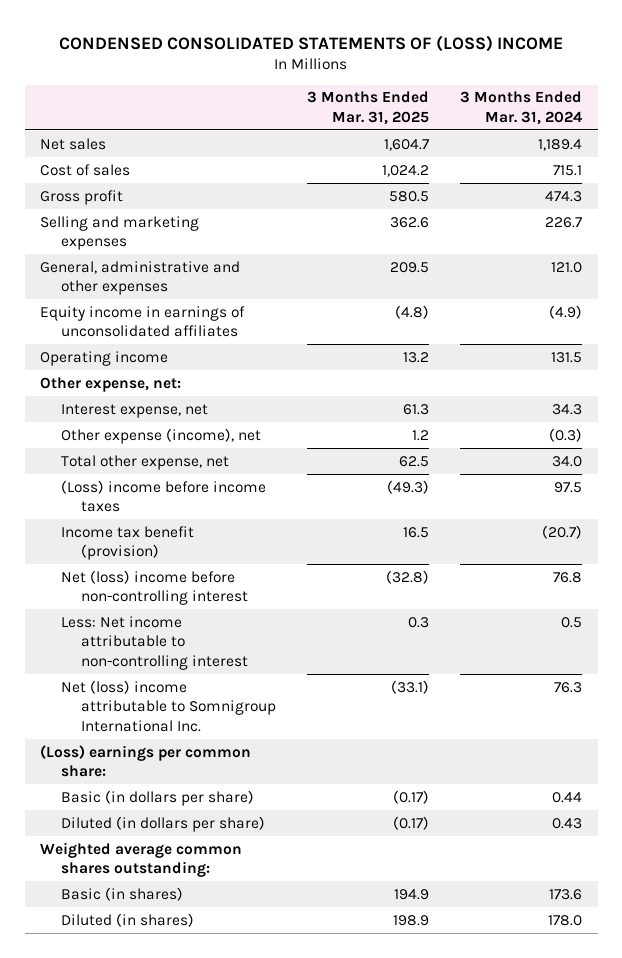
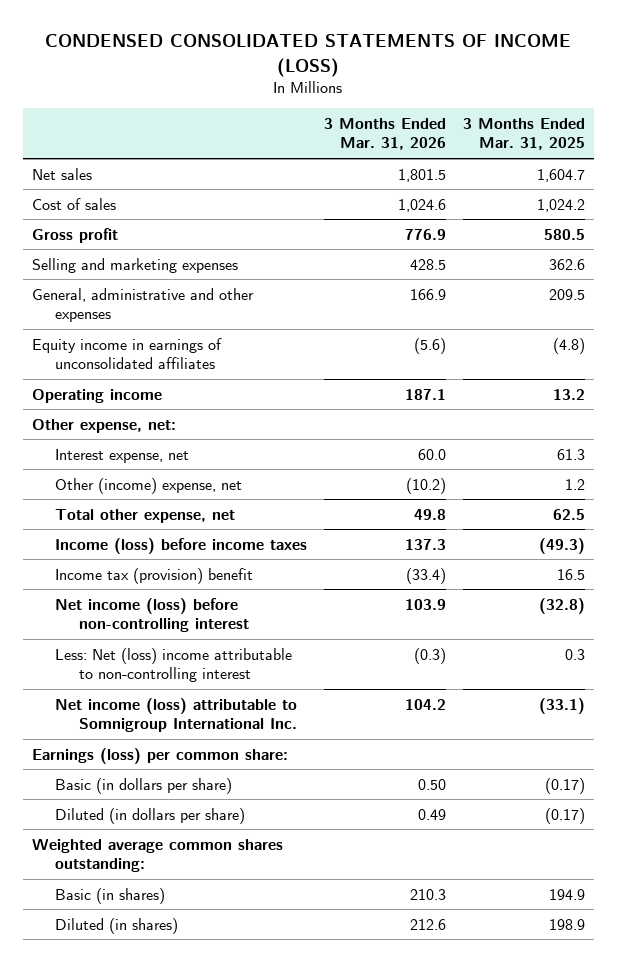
- CONDENSED CONSOLIDATED STATEMENTS OF (LOSS) INCOME
+ CONDENSED CONSOLIDATED STATEMENTS OF INCOME (LOSS)
- | 3 Months Ended Mar. 31, 2025 | 3 Months Ended Mar. 31, 2024
+ | 3 Months Ended Mar. 31, 2026 | 3 Months Ended Mar. 31, 2025
- Other expense (income), net | 1.2 | (0.3)
+ Other (income) expense, net | (10.2) | 1.2
- (Loss) income before income taxes | (49.3) | 97.5
- Income tax benefit (provision) | 16.5 | (20.7)
- Net (loss) income before non-controlling interest | (32.8) | 76.8
- Less: Net income attributable to non-controlling interest | 0.3 | 0.5
- Net (loss) income attributable to Somnigroup International Inc. | (33.1) | 76.3
- (Loss) earnings per common share:
+ Income (loss) before income taxes | 137.3 | (49.3)
+ Income tax (provision) benefit | (33.4) | 16.5
+ Net income (loss) before non-controlling interest | 103.9 | (32.8)
+ Less: Net (loss) income attributable to non-controlling interest | (0.3) | 0.3
+ Net income (loss) attributable to Somnigroup International Inc. | 104.2 | (33.1)
+ Earnings (loss) per common share:

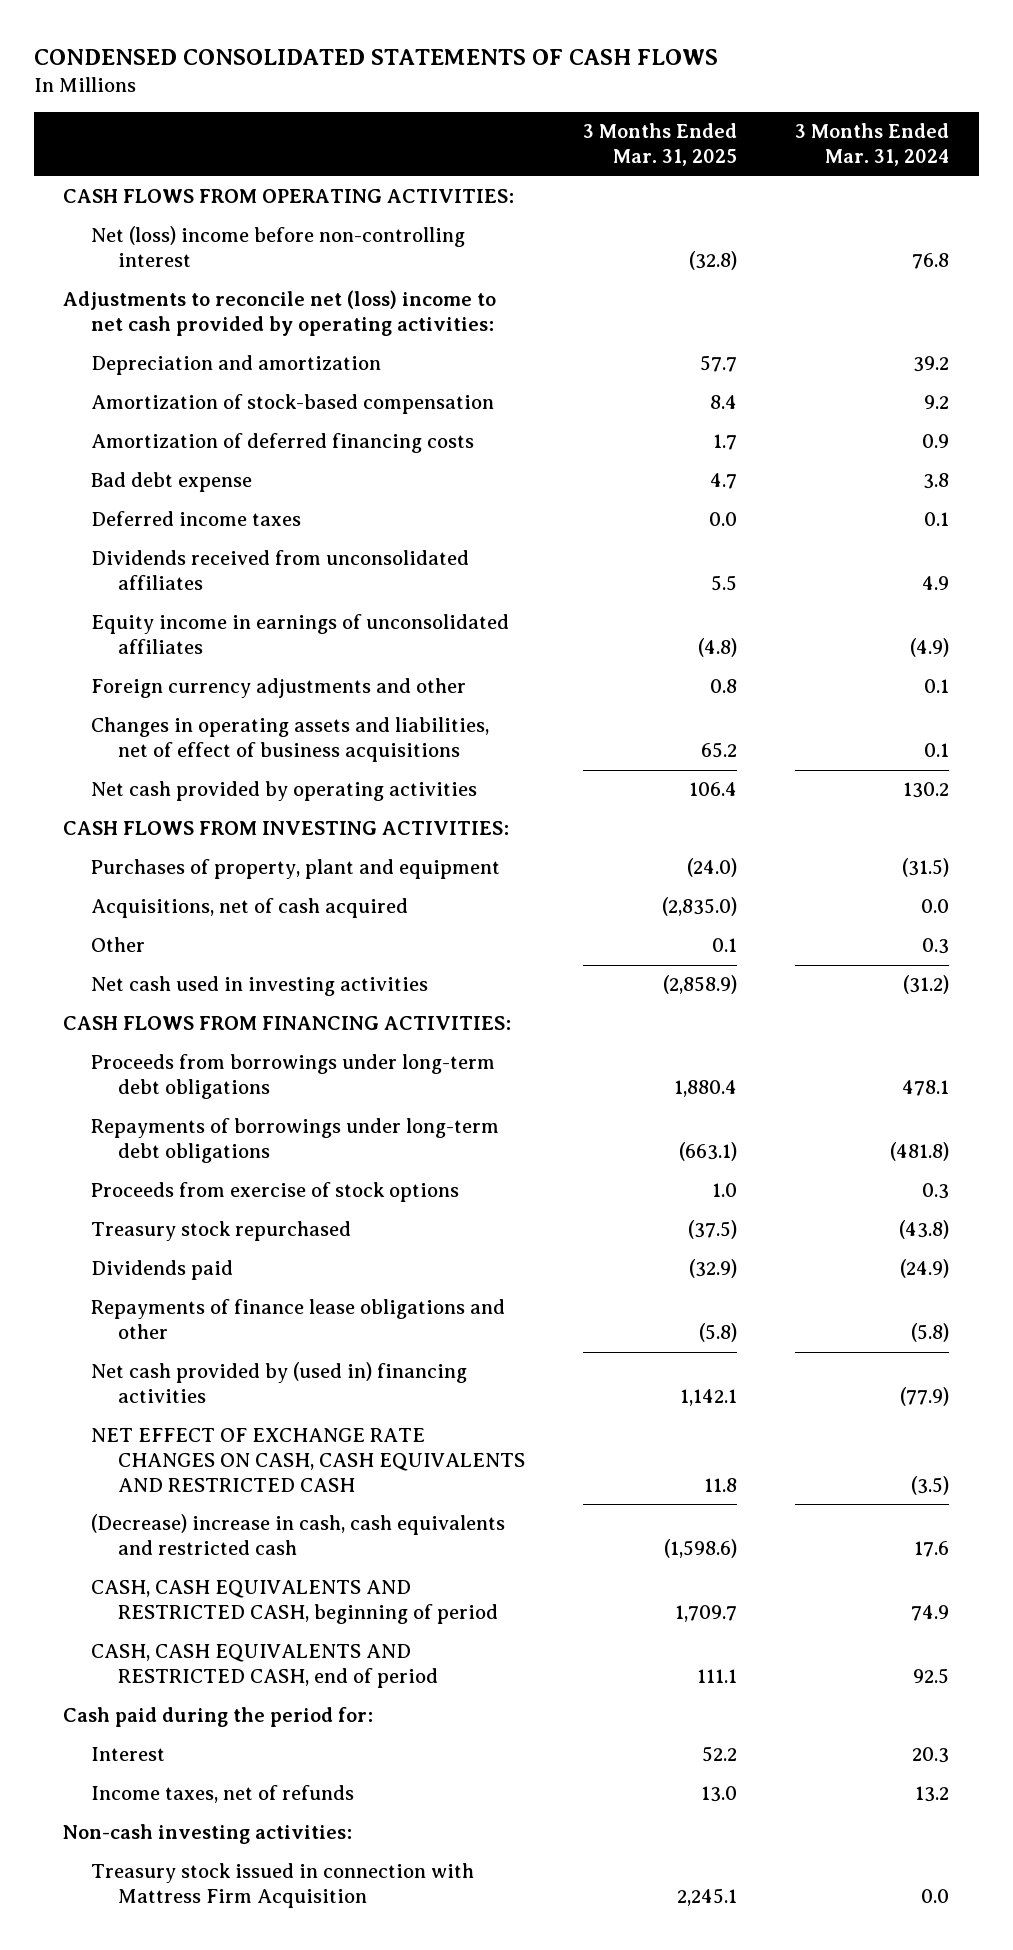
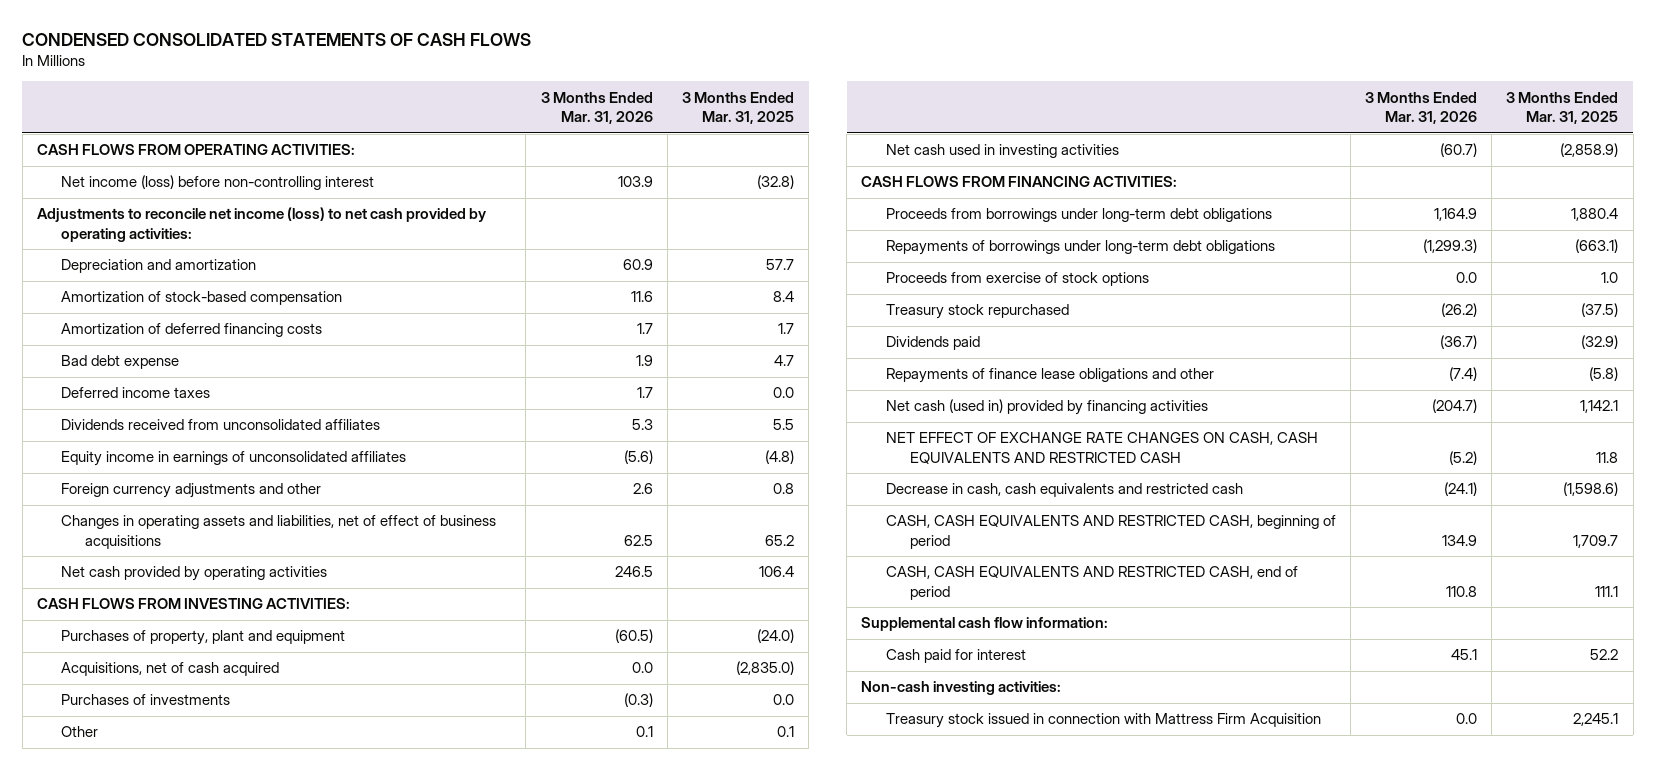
- | 3 Months Ended Mar. 31, 2025 | 3 Months Ended Mar. 31, 2024
+ | 3 Months Ended Mar. 31, 2026 | 3 Months Ended Mar. 31, 2025
- Net (loss) income before non-controlling interest | (32.8) | 76.8
- Adjustments to reconcile net (loss) income to net cash provided by operating activities:
+ Net income (loss) before non-controlling interest | 103.9 | (32.8)
+ Adjustments to reconcile net income (loss) to net cash provided by operating activities:
+ Purchases of investments | (0.3) | 0.0
- Net cash provided by (used in) financing activities | 1,142.1 | (77.9)
+ Net cash (used in) provided by financing activities | (204.7) | 1,142.1
- (Decrease) increase in cash, cash equivalents and restricted cash | (1,598.6) | 17.6
+ Decrease in cash, cash equivalents and restricted cash | (24.1) | (1,598.6)
- Cash paid during the period for:
- Interest | 52.2 | 20.3
- Income taxes, net of refunds | 13.0 | 13.2
+ Supplemental cash flow information:
+ Cash paid for interest | 45.1 | 52.2

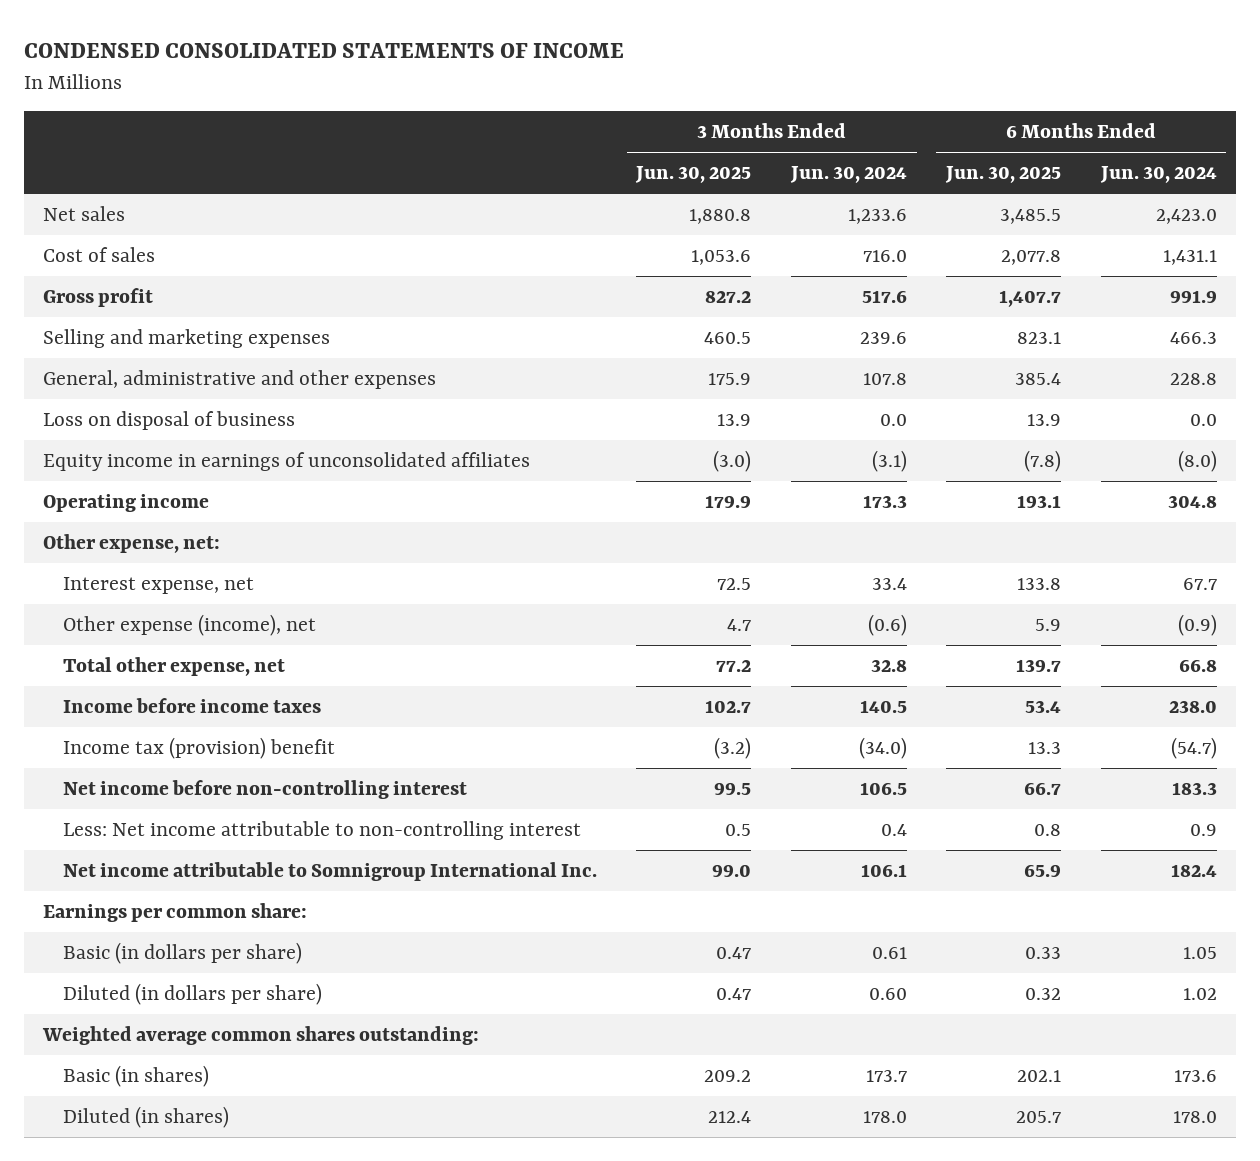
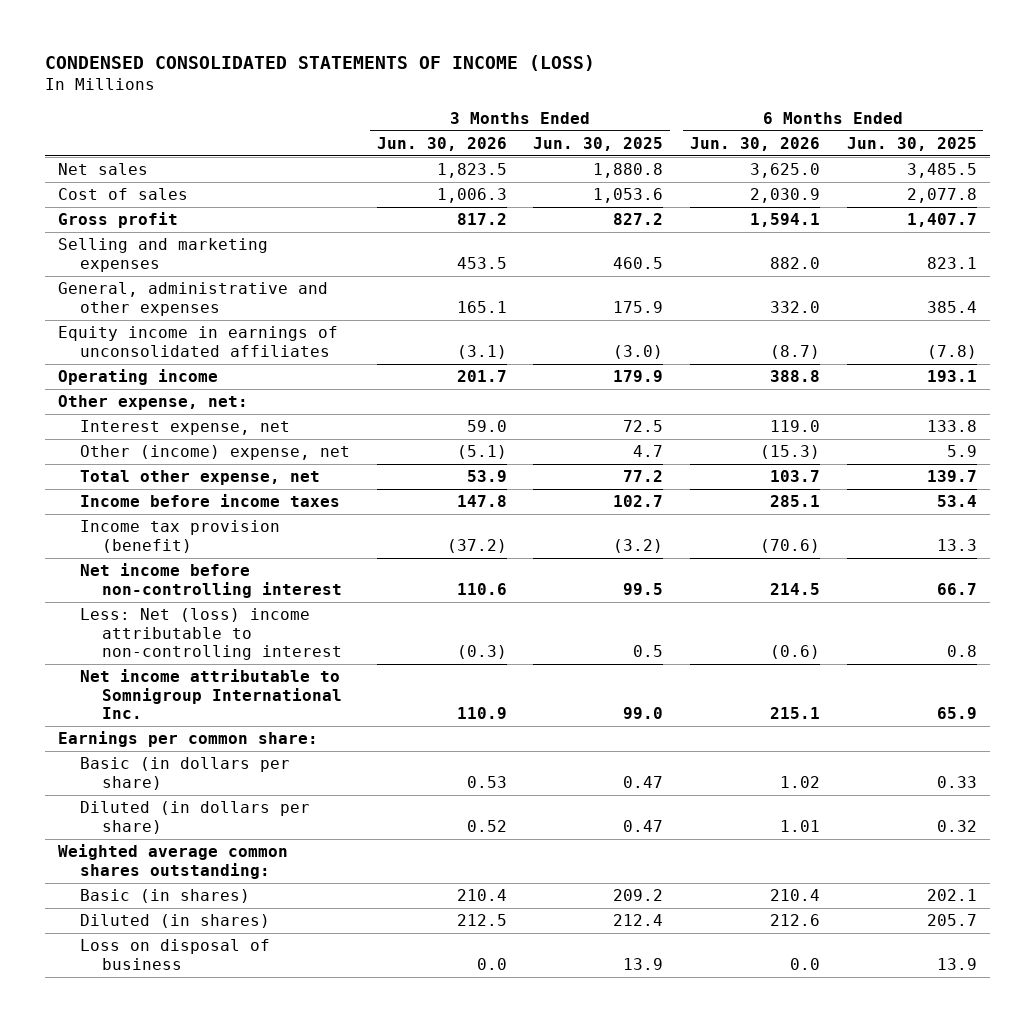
- CONDENSED CONSOLIDATED STATEMENTS OF INCOME
+ CONDENSED CONSOLIDATED STATEMENTS OF INCOME (LOSS)
- | 3 Months Ended Jun. 30, 2025 | 3 Months Ended Jun. 30, 2024 | 6 Months Ended Jun. 30, 2025 | 6 Months Ended Jun. 30, 2024
+ | 3 Months Ended Jun. 30, 2026 | 3 Months Ended Jun. 30, 2025 | 6 Months Ended Jun. 30, 2026 | 6 Months Ended Jun. 30, 2025
- Other expense (income), net | 4.7 | (0.6) | 5.9 | (0.9)
+ Other (income) expense, net | (5.1) | 4.7 | (15.3) | 5.9
- Income tax (provision) benefit | (3.2) | (34.0) | 13.3 | (54.7)
+ Income tax provision (benefit) | (37.2) | (3.2) | (70.6) | 13.3
- Less: Net income attributable to non-controlling interest | 0.5 | 0.4 | 0.8 | 0.9
+ Less: Net (loss) income attributable to non-controlling interest | (0.3) | 0.5 | (0.6) | 0.8
moved down: Loss on disposal of business | 0.0 | 13.9 | 0.0 | 13.9

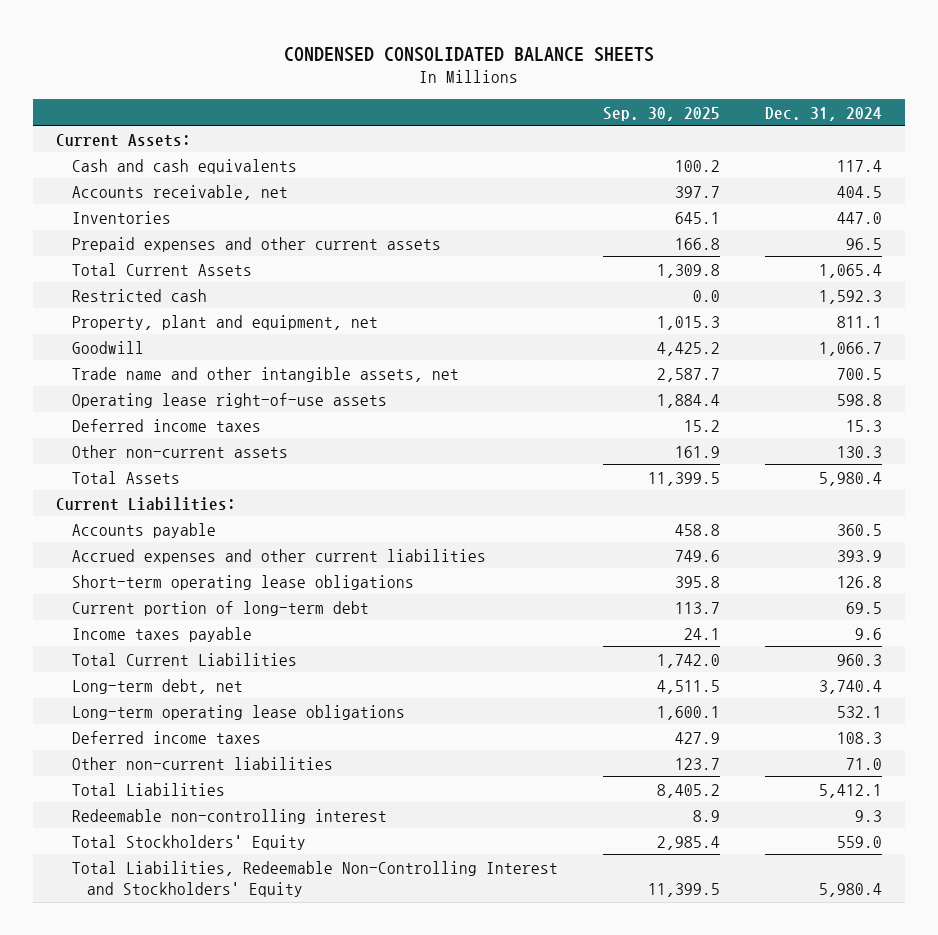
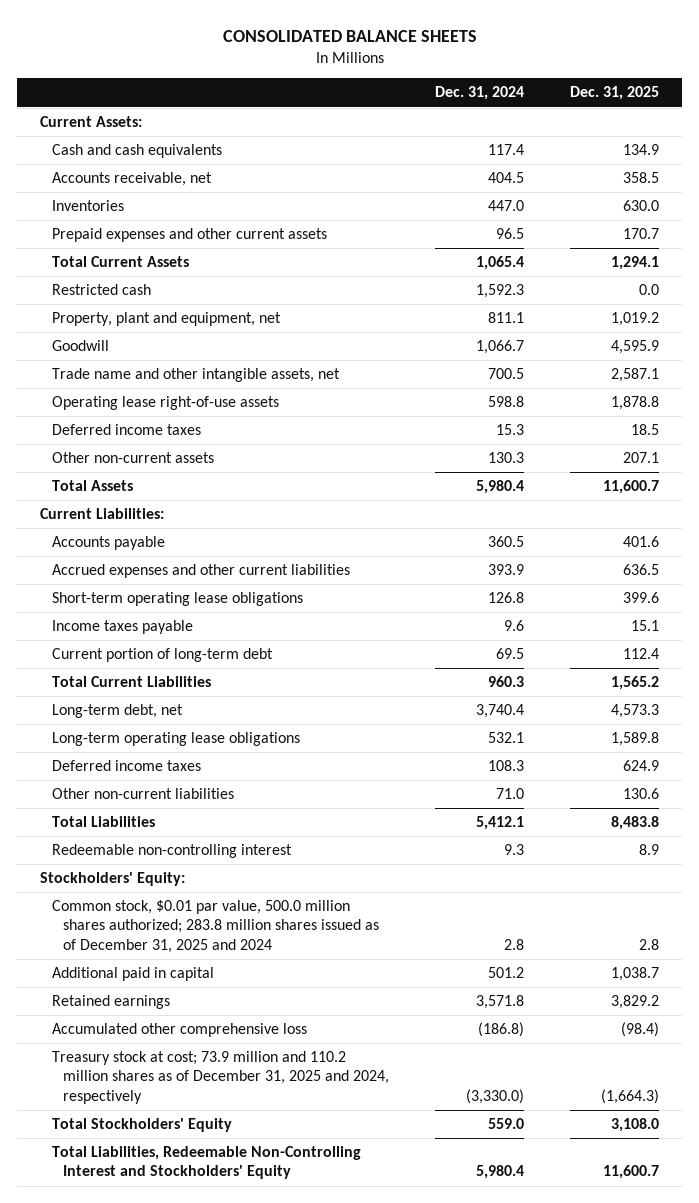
- CONDENSED CONSOLIDATED BALANCE SHEETS
+ CONSOLIDATED BALANCE SHEETS
- | Sep. 30, 2025 | Dec. 31, 2024
+ | Dec. 31, 2024 | Dec. 31, 2025
moved down: Current portion of long-term debt | 69.5 | 112.4
+ Stockholders' Equity:
+ Common stock, $0.01 par value, 500.0 million shares authorized; 283.8 million shares issued as of December 31, 2025 and 2024 | 2.8 | 2.8
+ Additional paid in capital | 501.2 | 1,038.7
+ Retained earnings | 3,571.8 | 3,829.2
+ Accumulated other comprehensive loss | (186.8) | (98.4)
+ Treasury stock at cost; 73.9 million and 110.2 million shares as of December 31, 2025 and 2024, respectively | (3,330.0) | (1,664.3)

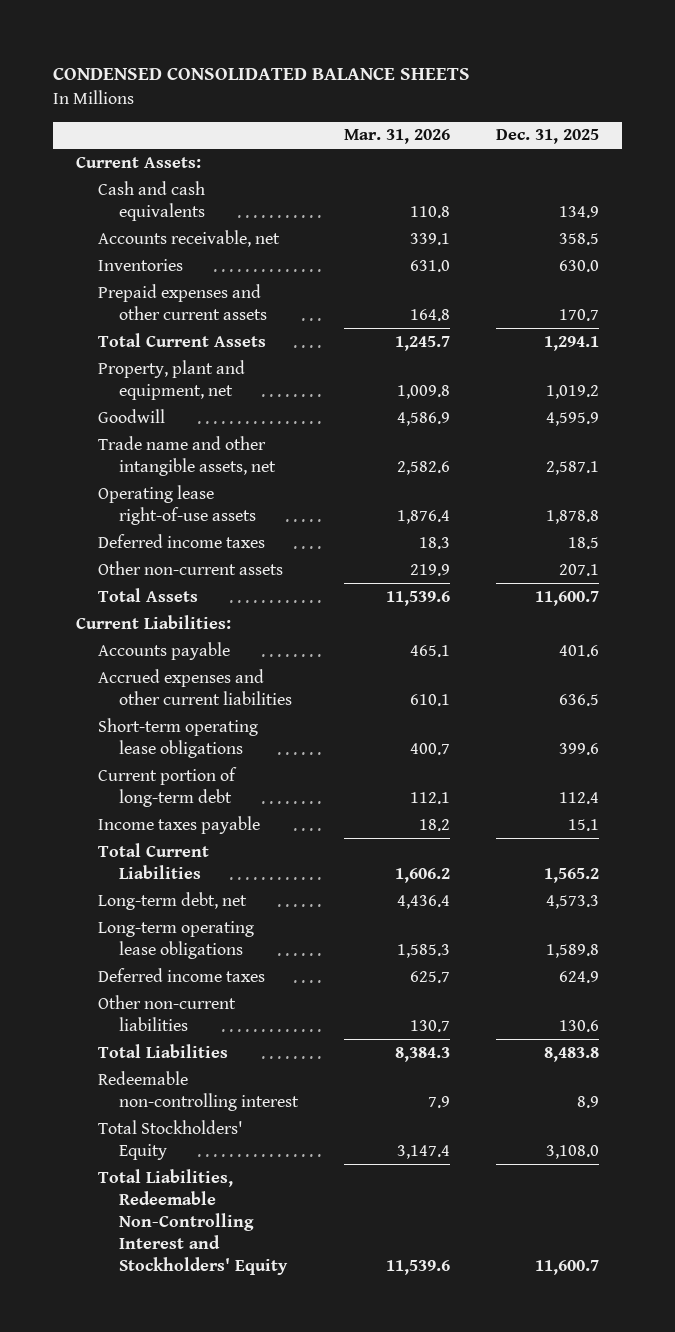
- CONSOLIDATED BALANCE SHEETS
+ CONDENSED CONSOLIDATED BALANCE SHEETS
- | Dec. 31, 2024 | Dec. 31, 2025
+ | Mar. 31, 2026 | Dec. 31, 2025
- Restricted cash | 1,592.3 | 0.0
moved down: Income taxes payable | 18.2 | 15.1
- Stockholders' Equity:
- Common stock, $0.01 par value, 500.0 million shares authorized; 283.8 million shares issued as of December 31, 2025 and 2024 | 2.8 | 2.8
- Additional paid in capital | 501.2 | 1,038.7
- Retained earnings | 3,571.8 | 3,829.2
- Accumulated other comprehensive loss | (186.8) | (98.4)
- Treasury stock at cost; 73.9 million and 110.2 million shares as of December 31, 2025 and 2024, respectively | (3,330.0) | (1,664.3)

